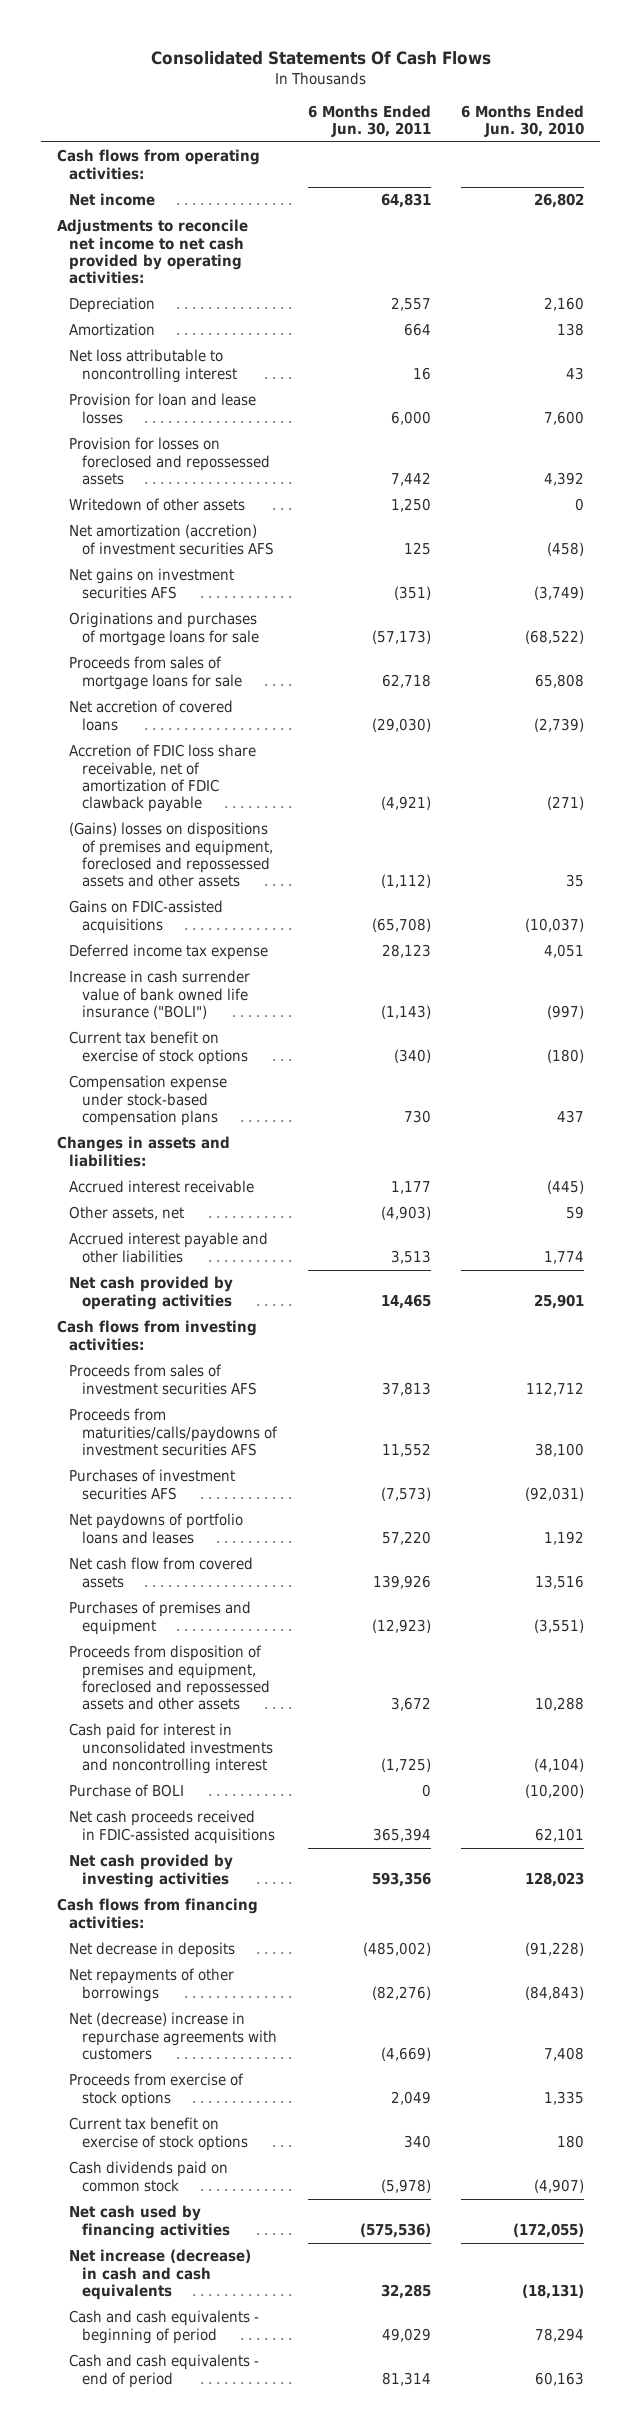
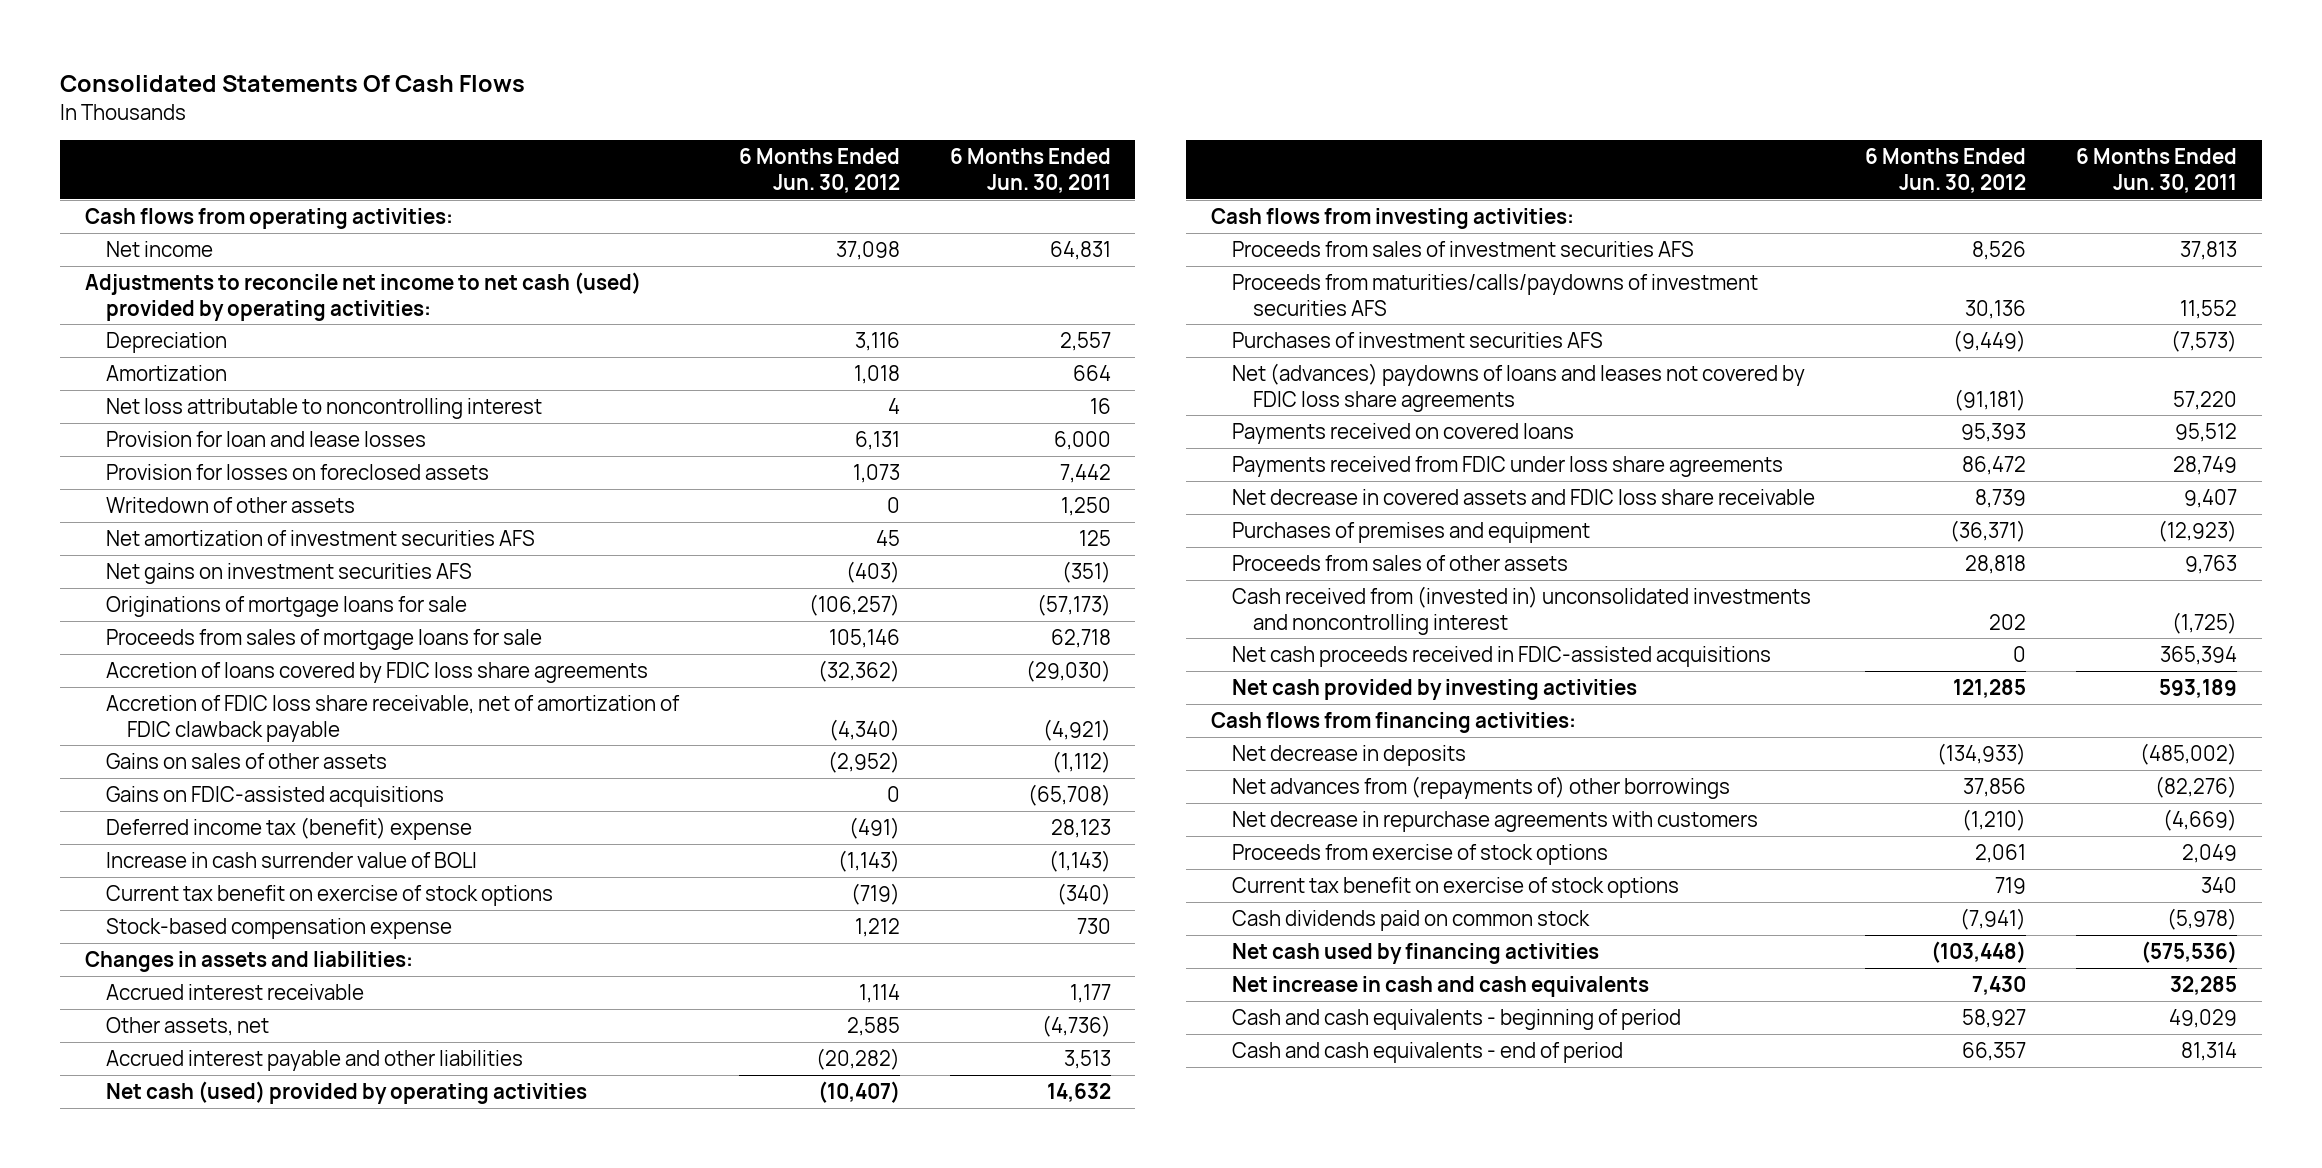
- | 6 Months Ended Jun. 30, 2011 | 6 Months Ended Jun. 30, 2010
+ | 6 Months Ended Jun. 30, 2012 | 6 Months Ended Jun. 30, 2011
- Adjustments to reconcile net income to net cash provided by operating activities:
+ Adjustments to reconcile net income to net cash (used) provided by operating activities:
- Provision for losses on foreclosed and repossessed assets | 7,442 | 4,392
+ Provision for losses on foreclosed assets | 1,073 | 7,442
- Net amortization (accretion) of investment securities AFS | 125 | (458)
+ Net amortization of investment securities AFS | 45 | 125
- Originations and purchases of mortgage loans for sale | (57,173) | (68,522)
+ Originations of mortgage loans for sale | (106,257) | (57,173)
- Net accretion of covered loans | (29,030) | (2,739)
+ Accretion of loans covered by FDIC loss share agreements | (32,362) | (29,030)
- (Gains) losses on dispositions of premises and equipment, foreclosed and repossessed assets and other assets | (1,112) | 35
+ Gains on sales of other assets | (2,952) | (1,112)
- Deferred income tax expense | 28,123 | 4,051
- Increase in cash surrender value of bank owned life insurance ("BOLI") | (1,143) | (997)
+ Deferred income tax (benefit) expense | (491) | 28,123
+ Increase in cash surrender value of BOLI | (1,143) | (1,143)
- Compensation expense under stock-based compensation plans | 730 | 437
+ Stock-based compensation expense | 1,212 | 730
- Other assets, net | (4,903) | 59
+ Other assets, net | 2,585 | (4,736)
- Net cash provided by operating activities | 14,465 | 25,901
+ Net cash (used) provided by operating activities | (10,407) | 14,632
- Net paydowns of portfolio loans and leases | 57,220 | 1,192
- Net cash flow from covered assets | 139,926 | 13,516
+ Net (advances) paydowns of loans and leases not covered by FDIC loss share agreements | (91,181) | 57,220
+ Payments received on covered loans | 95,393 | 95,512
+ Payments received from FDIC under loss share agreements | 86,472 | 28,749
+ Net decrease in covered assets and FDIC loss share receivable | 8,739 | 9,407
- Proceeds from disposition of premises and equipment, foreclosed and repossessed assets and other assets | 3,672 | 10,288
- Cash paid for interest in unconsolidated investments and noncontrolling interest | (1,725) | (4,104)
- Purchase of BOLI | 0 | (10,200)
+ Proceeds from sales of other assets | 28,818 | 9,763
+ Cash received from (invested in) unconsolidated investments and noncontrolling interest | 202 | (1,725)
- Net cash provided by investing activities | 593,356 | 128,023
+ Net cash provided by investing activities | 121,285 | 593,189
- Net repayments of other borrowings | (82,276) | (84,843)
- Net (decrease) increase in repurchase agreements with customers | (4,669) | 7,408
+ Net advances from (repayments of) other borrowings | 37,856 | (82,276)
+ Net decrease in repurchase agreements with customers | (1,210) | (4,669)
- Net increase (decrease) in cash and cash equivalents | 32,285 | (18,131)
+ Net increase in cash and cash equivalents | 7,430 | 32,285

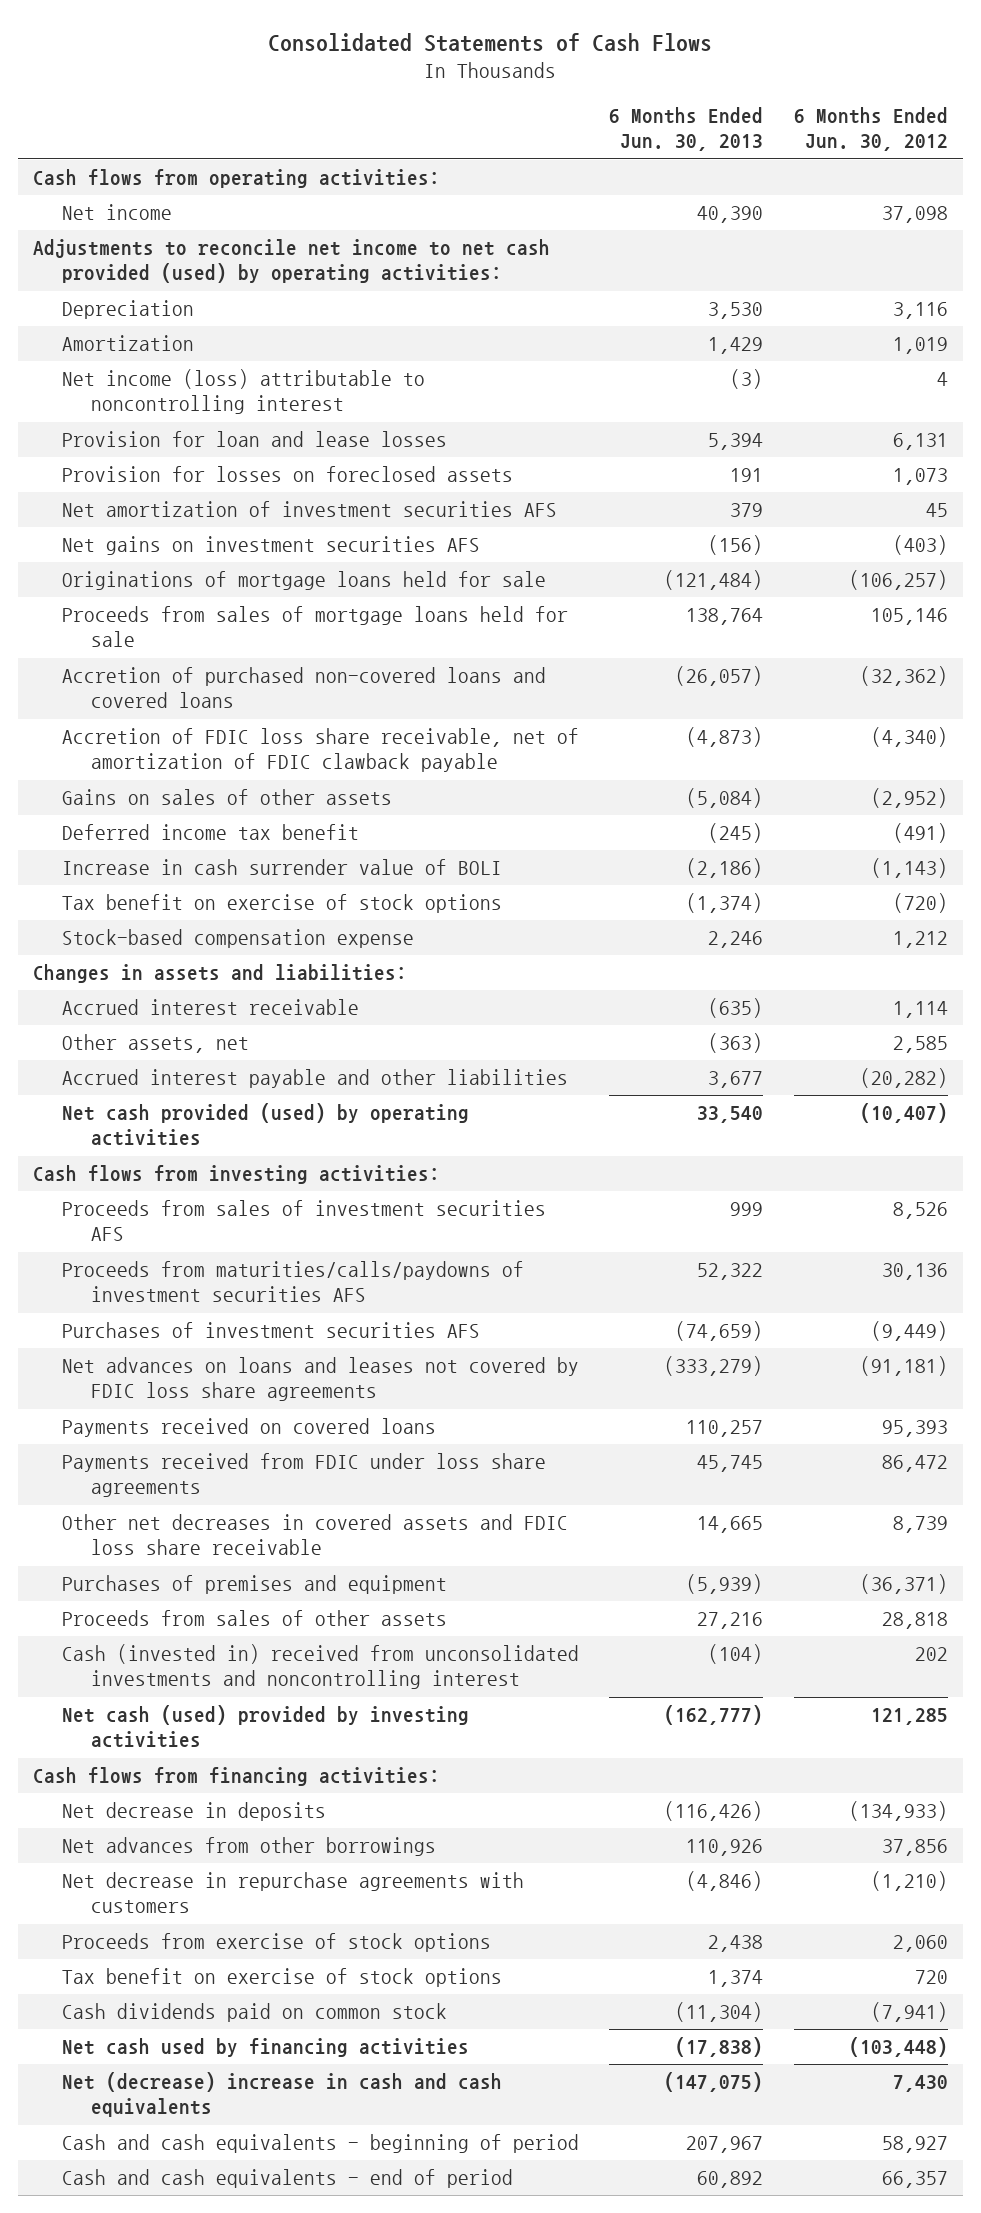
- Consolidated Statements Of Cash Flows
+ Consolidated Statements of Cash Flows
- | 6 Months Ended Jun. 30, 2012 | 6 Months Ended Jun. 30, 2011
+ | 6 Months Ended Jun. 30, 2013 | 6 Months Ended Jun. 30, 2012
- Adjustments to reconcile net income to net cash (used) provided by operating activities:
+ Adjustments to reconcile net income to net cash provided (used) by operating activities:
- Amortization | 1,018 | 664
- Net loss attributable to noncontrolling interest | 4 | 16
+ Amortization | 1,429 | 1,019
+ Net income (loss) attributable to noncontrolling interest | (3) | 4
- Writedown of other assets | 0 | 1,250
- Originations of mortgage loans for sale | (106,257) | (57,173)
- Proceeds from sales of mortgage loans for sale | 105,146 | 62,718
- Accretion of loans covered by FDIC loss share agreements | (32,362) | (29,030)
+ Originations of mortgage loans held for sale | (121,484) | (106,257)
+ Proceeds from sales of mortgage loans held for sale | 138,764 | 105,146
+ Accretion of purchased non-covered loans and covered loans | (26,057) | (32,362)
- Gains on FDIC-assisted acquisitions | 0 | (65,708)
- Deferred income tax (benefit) expense | (491) | 28,123
+ Deferred income tax benefit | (245) | (491)
- Current tax benefit on exercise of stock options | (719) | (340)
+ Tax benefit on exercise of stock options | (1,374) | (720)
- Net cash (used) provided by operating activities | (10,407) | 14,632
+ Net cash provided (used) by operating activities | 33,540 | (10,407)
- Net (advances) paydowns of loans and leases not covered by FDIC loss share agreements | (91,181) | 57,220
+ Net advances on loans and leases not covered by FDIC loss share agreements | (333,279) | (91,181)
- Net decrease in covered assets and FDIC loss share receivable | 8,739 | 9,407
+ Other net decreases in covered assets and FDIC loss share receivable | 14,665 | 8,739
- Cash received from (invested in) unconsolidated investments and noncontrolling interest | 202 | (1,725)
- Net cash proceeds received in FDIC-assisted acquisitions | 0 | 365,394
- Net cash provided by investing activities | 121,285 | 593,189
+ Cash (invested in) received from unconsolidated investments and noncontrolling interest | (104) | 202
+ Net cash (used) provided by investing activities | (162,777) | 121,285
- Net advances from (repayments of) other borrowings | 37,856 | (82,276)
+ Net advances from other borrowings | 110,926 | 37,856
- Proceeds from exercise of stock options | 2,061 | 2,049
- Current tax benefit on exercise of stock options | 719 | 340
+ Proceeds from exercise of stock options | 2,438 | 2,060
+ Tax benefit on exercise of stock options | 1,374 | 720
- Net increase in cash and cash equivalents | 7,430 | 32,285
+ Net (decrease) increase in cash and cash equivalents | (147,075) | 7,430

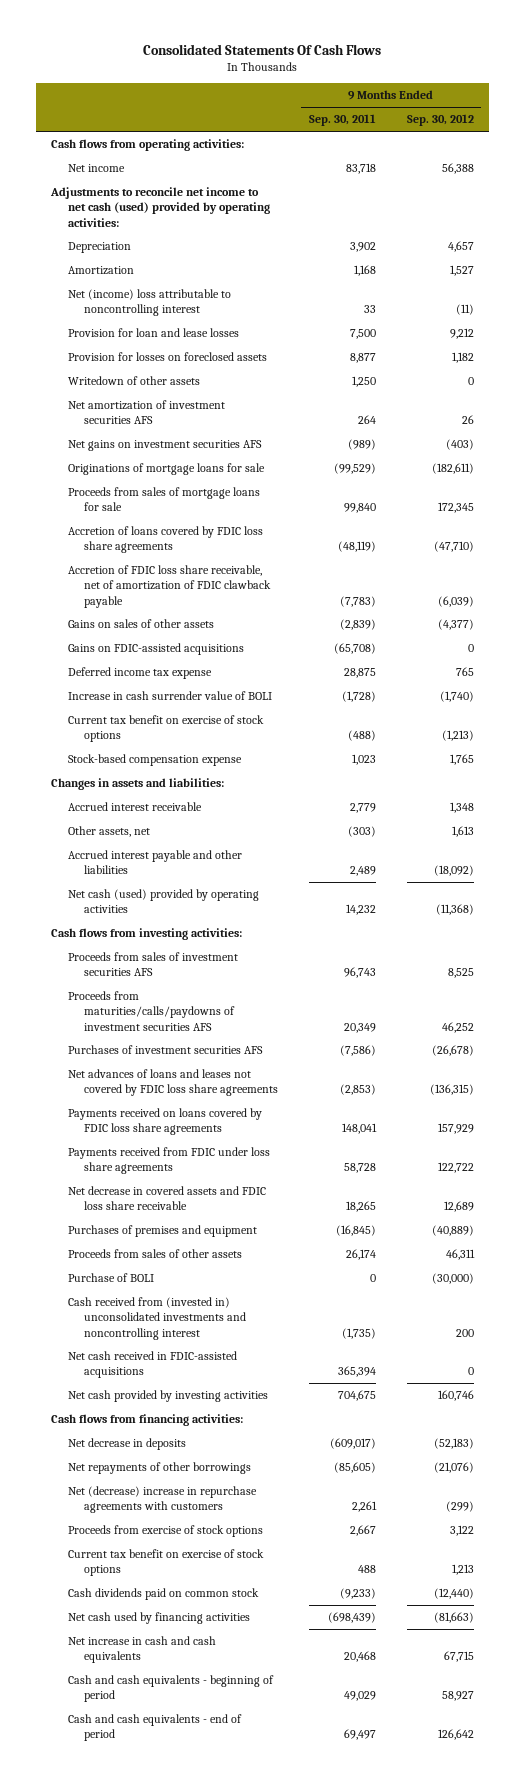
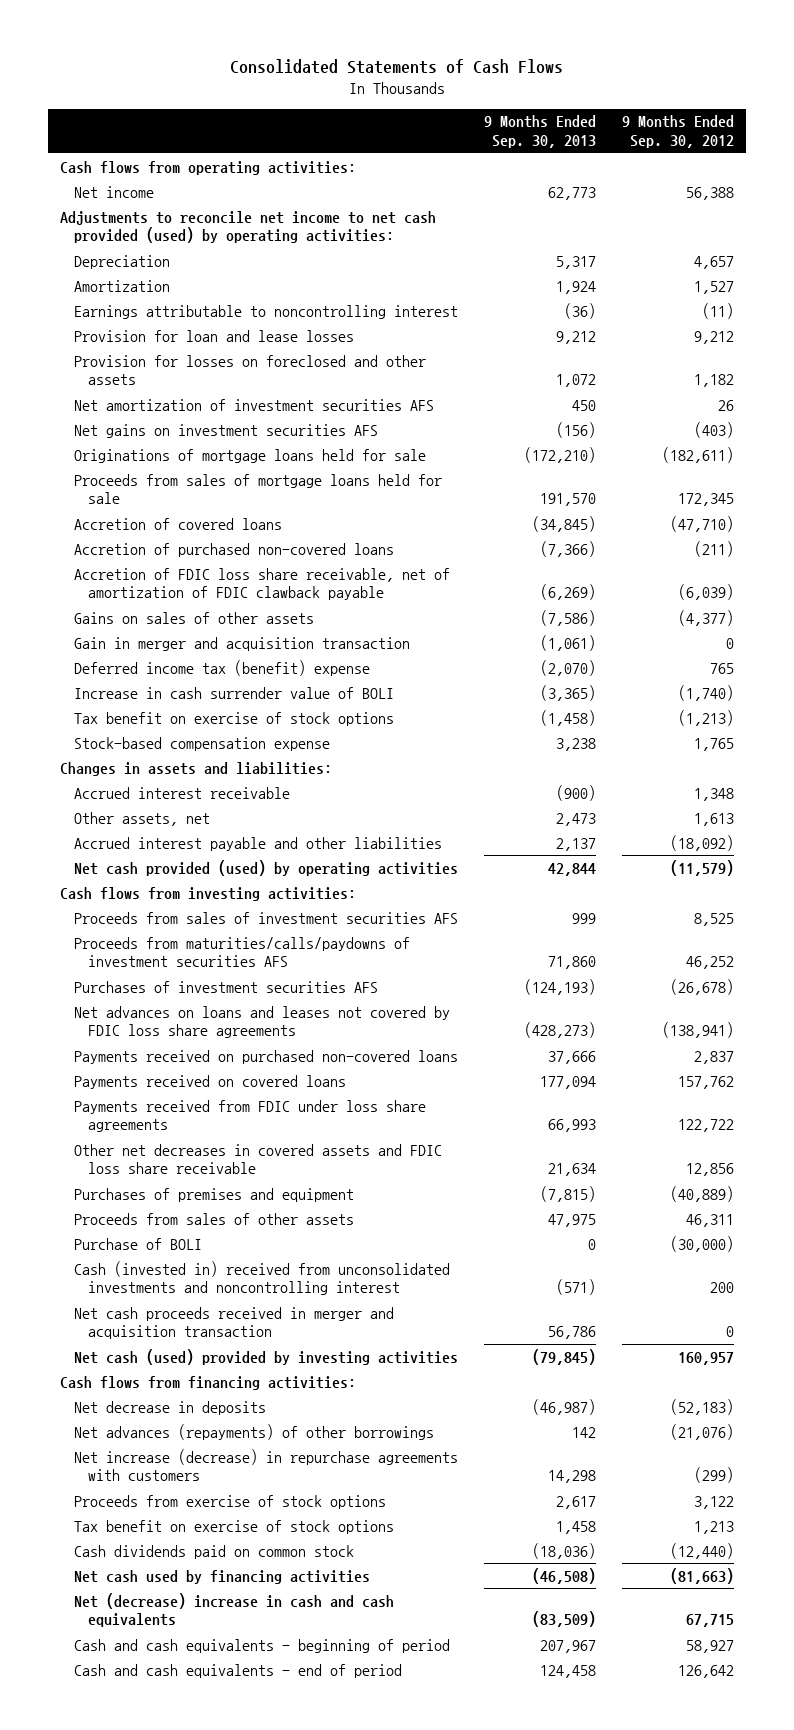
- Consolidated Statements Of Cash Flows
+ Consolidated Statements of Cash Flows
- | 9 Months Ended Sep. 30, 2011 | 9 Months Ended Sep. 30, 2012
+ | 9 Months Ended Sep. 30, 2013 | 9 Months Ended Sep. 30, 2012
- Adjustments to reconcile net income to net cash (used) provided by operating activities:
+ Adjustments to reconcile net income to net cash provided (used) by operating activities:
- Net (income) loss attributable to noncontrolling interest | 33 | (11)
+ Earnings attributable to noncontrolling interest | (36) | (11)
- Provision for losses on foreclosed assets | 8,877 | 1,182
- Writedown of other assets | 1,250 | 0
+ Provision for losses on foreclosed and other assets | 1,072 | 1,182
- Originations of mortgage loans for sale | (99,529) | (182,611)
- Proceeds from sales of mortgage loans for sale | 99,840 | 172,345
- Accretion of loans covered by FDIC loss share agreements | (48,119) | (47,710)
+ Originations of mortgage loans held for sale | (172,210) | (182,611)
+ Proceeds from sales of mortgage loans held for sale | 191,570 | 172,345
+ Accretion of covered loans | (34,845) | (47,710)
+ Accretion of purchased non-covered loans | (7,366) | (211)
- Gains on FDIC-assisted acquisitions | (65,708) | 0
- Deferred income tax expense | 28,875 | 765
+ Gain in merger and acquisition transaction | (1,061) | 0
+ Deferred income tax (benefit) expense | (2,070) | 765
- Current tax benefit on exercise of stock options | (488) | (1,213)
+ Tax benefit on exercise of stock options | (1,458) | (1,213)
- Net cash (used) provided by operating activities | 14,232 | (11,368)
+ Net cash provided (used) by operating activities | 42,844 | (11,579)
- Net advances of loans and leases not covered by FDIC loss share agreements | (2,853) | (136,315)
- Payments received on loans covered by FDIC loss share agreements | 148,041 | 157,929
+ Net advances on loans and leases not covered by FDIC loss share agreements | (428,273) | (138,941)
+ Payments received on purchased non-covered loans | 37,666 | 2,837
+ Payments received on covered loans | 177,094 | 157,762
- Net decrease in covered assets and FDIC loss share receivable | 18,265 | 12,689
+ Other net decreases in covered assets and FDIC loss share receivable | 21,634 | 12,856
- Cash received from (invested in) unconsolidated investments and noncontrolling interest | (1,735) | 200
- Net cash received in FDIC-assisted acquisitions | 365,394 | 0
- Net cash provided by investing activities | 704,675 | 160,746
+ Cash (invested in) received from unconsolidated investments and noncontrolling interest | (571) | 200
+ Net cash proceeds received in merger and acquisition transaction | 56,786 | 0
+ Net cash (used) provided by investing activities | (79,845) | 160,957
- Net repayments of other borrowings | (85,605) | (21,076)
- Net (decrease) increase in repurchase agreements with customers | 2,261 | (299)
+ Net advances (repayments) of other borrowings | 142 | (21,076)
+ Net increase (decrease) in repurchase agreements with customers | 14,298 | (299)
- Current tax benefit on exercise of stock options | 488 | 1,213
+ Tax benefit on exercise of stock options | 1,458 | 1,213
- Net increase in cash and cash equivalents | 20,468 | 67,715
+ Net (decrease) increase in cash and cash equivalents | (83,509) | 67,715

